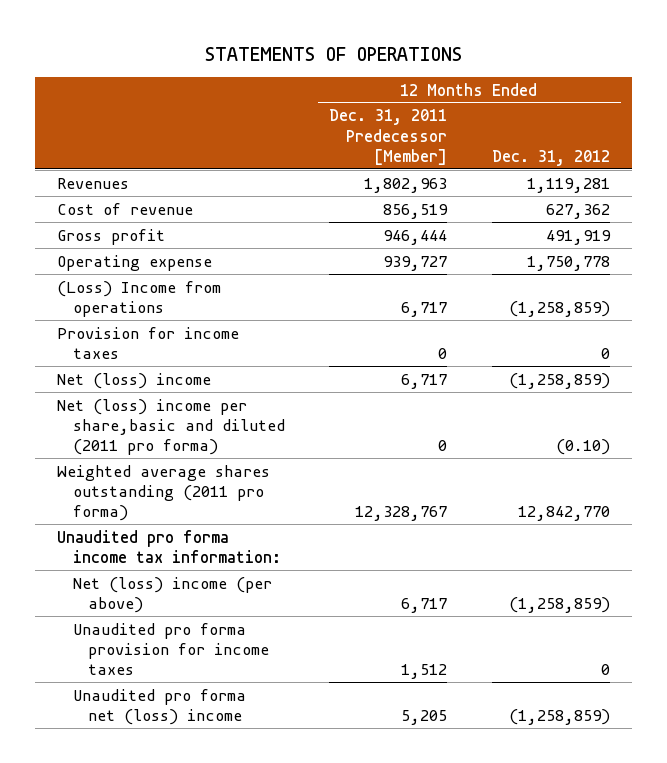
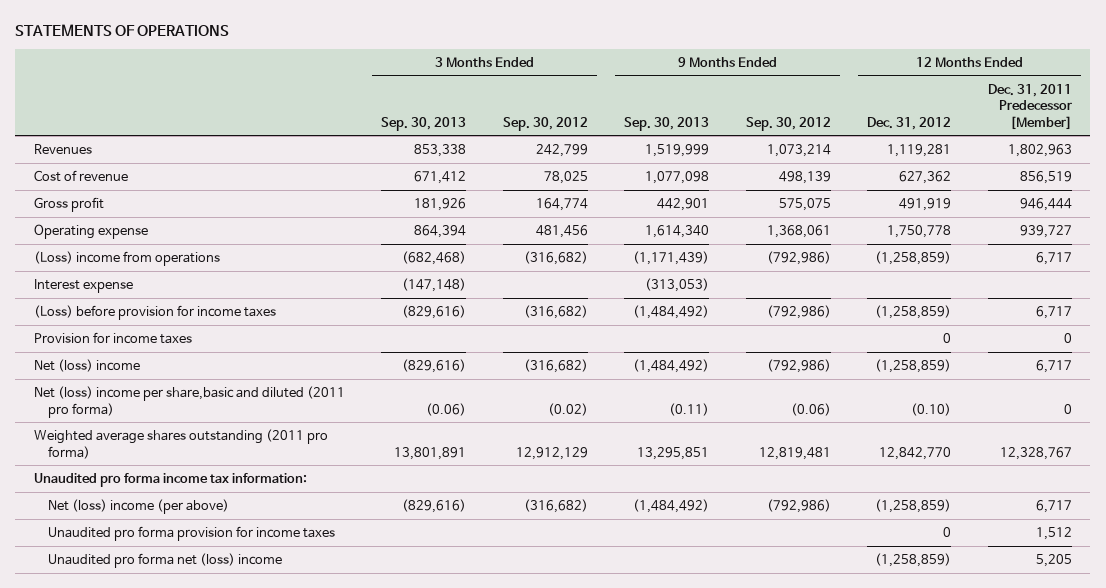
- | 12 Months Ended Dec. 31, 2011 Predecessor [Member] | 12 Months Ended Dec. 31, 2012
+ | 3 Months Ended Sep. 30, 2013 | 3 Months Ended Sep. 30, 2012 | 9 Months Ended Sep. 30, 2013 | 9 Months Ended Sep. 30, 2012 | 12 Months Ended Dec. 31, 2012 | 12 Months Ended Dec. 31, 2011 Predecessor [Member]
- (Loss) Income from operations | 6,717 | (1,258,859)
+ (Loss) income from operations | (682,468) | (316,682) | (1,171,439) | (792,986) | (1,258,859) | 6,717
+ Interest expense | (147,148) | | (313,053) | | |
+ (Loss) before provision for income taxes | (829,616) | (316,682) | (1,484,492) | (792,986) | (1,258,859) | 6,717

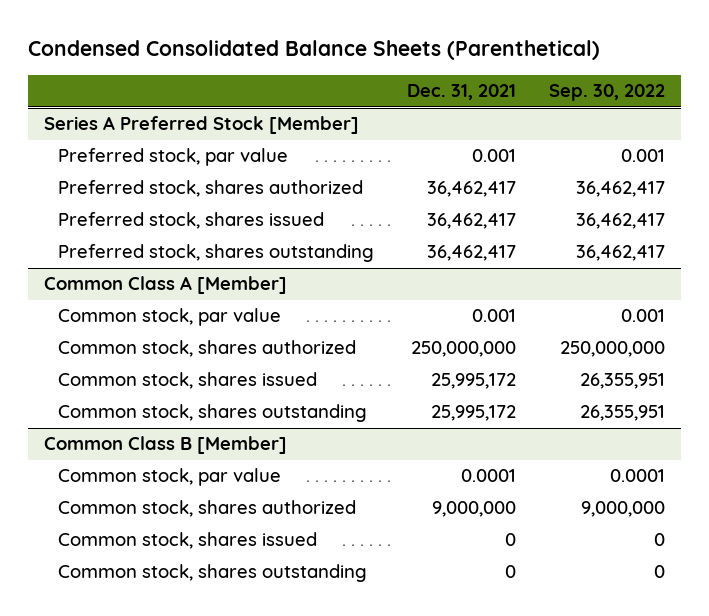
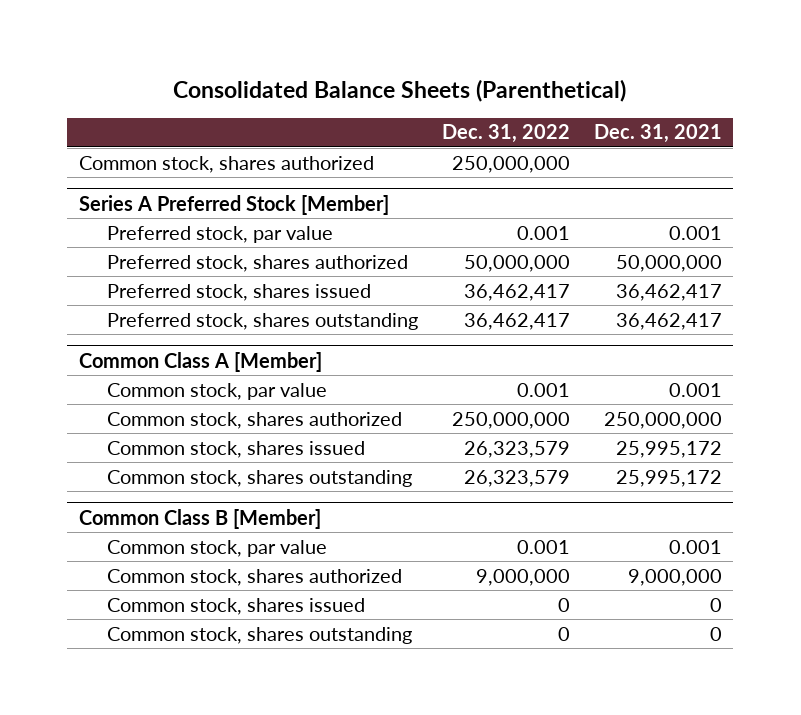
- Condensed Consolidated Balance Sheets (Parenthetical)
+ Consolidated Balance Sheets (Parenthetical)
- | Dec. 31, 2021 | Sep. 30, 2022
+ | Dec. 31, 2022 | Dec. 31, 2021
+ Common stock, shares authorized | 250,000,000 |
@ Series A Preferred Stock [Member]
- Preferred stock, shares authorized | 36,462,417 | 36,462,417
+ Preferred stock, shares authorized | 50,000,000 | 50,000,000
@ Common Class B [Member]
- Common stock, par value | 0.0001 | 0.0001
+ Common stock, par value | 0.001 | 0.001

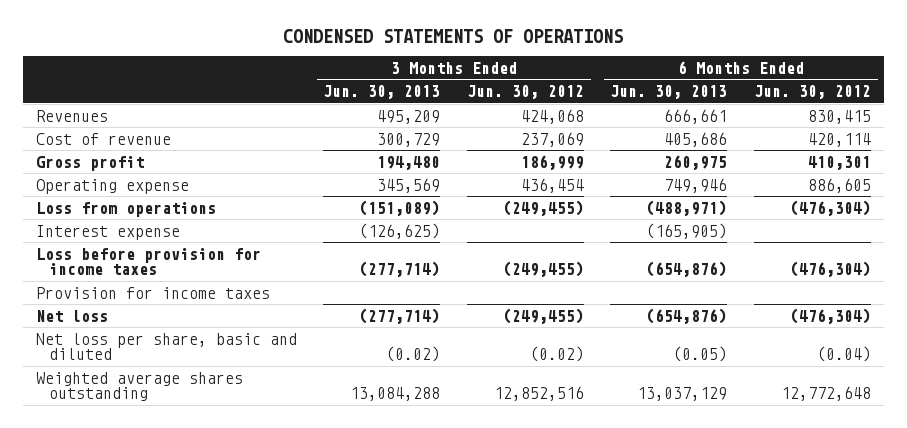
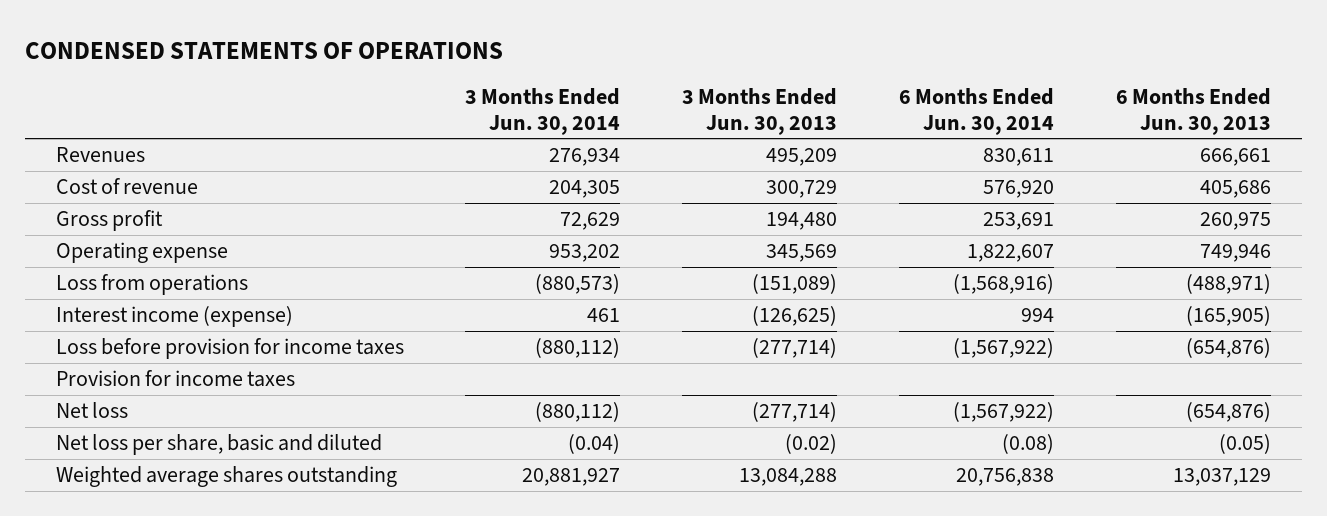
- | 3 Months Ended Jun. 30, 2013 | 3 Months Ended Jun. 30, 2012 | 6 Months Ended Jun. 30, 2013 | 6 Months Ended Jun. 30, 2012
+ | 3 Months Ended Jun. 30, 2014 | 3 Months Ended Jun. 30, 2013 | 6 Months Ended Jun. 30, 2014 | 6 Months Ended Jun. 30, 2013
- Interest expense | (126,625) | | (165,905) |
+ Interest income (expense) | 461 | (126,625) | 994 | (165,905)

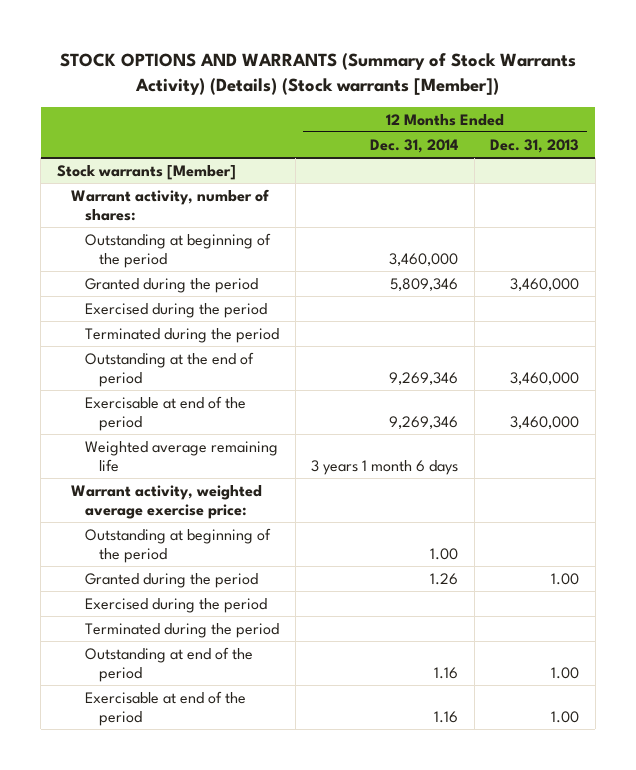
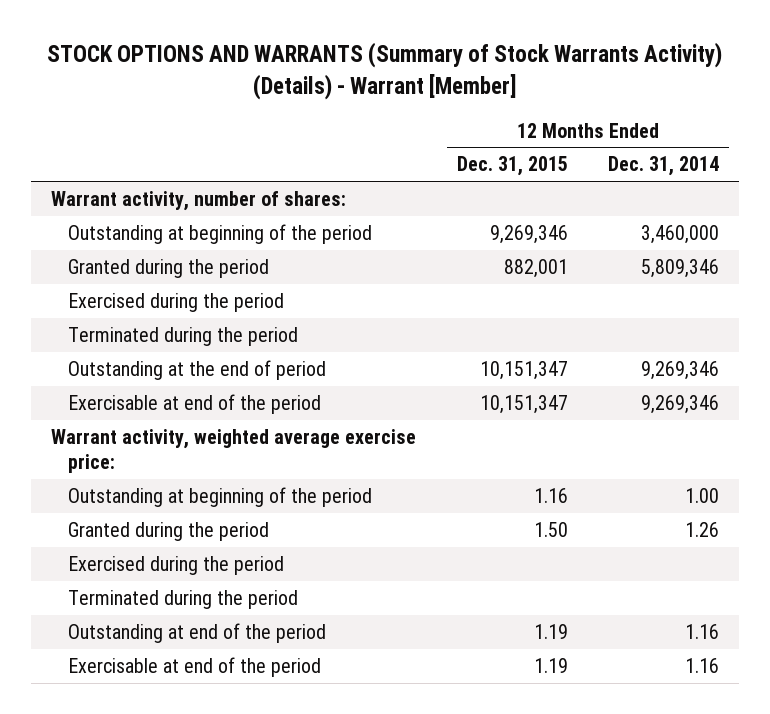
- STOCK OPTIONS AND WARRANTS (Summary of Stock Warrants Activity) (Details) (Stock warrants [Member])
+ STOCK OPTIONS AND WARRANTS (Summary of Stock Warrants Activity) (Details) - Warrant [Member]
- | 12 Months Ended Dec. 31, 2014 | 12 Months Ended Dec. 31, 2013
+ | 12 Months Ended Dec. 31, 2015 | 12 Months Ended Dec. 31, 2014
- Stock warrants [Member]
- Weighted average remaining life | 3 years 1 month 6 days |

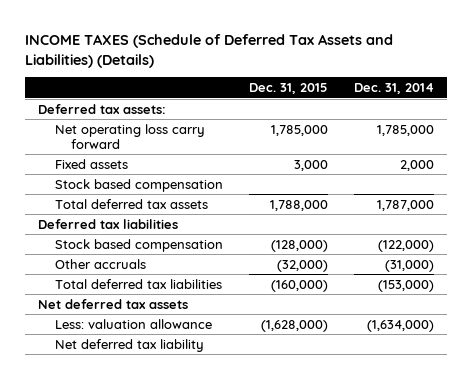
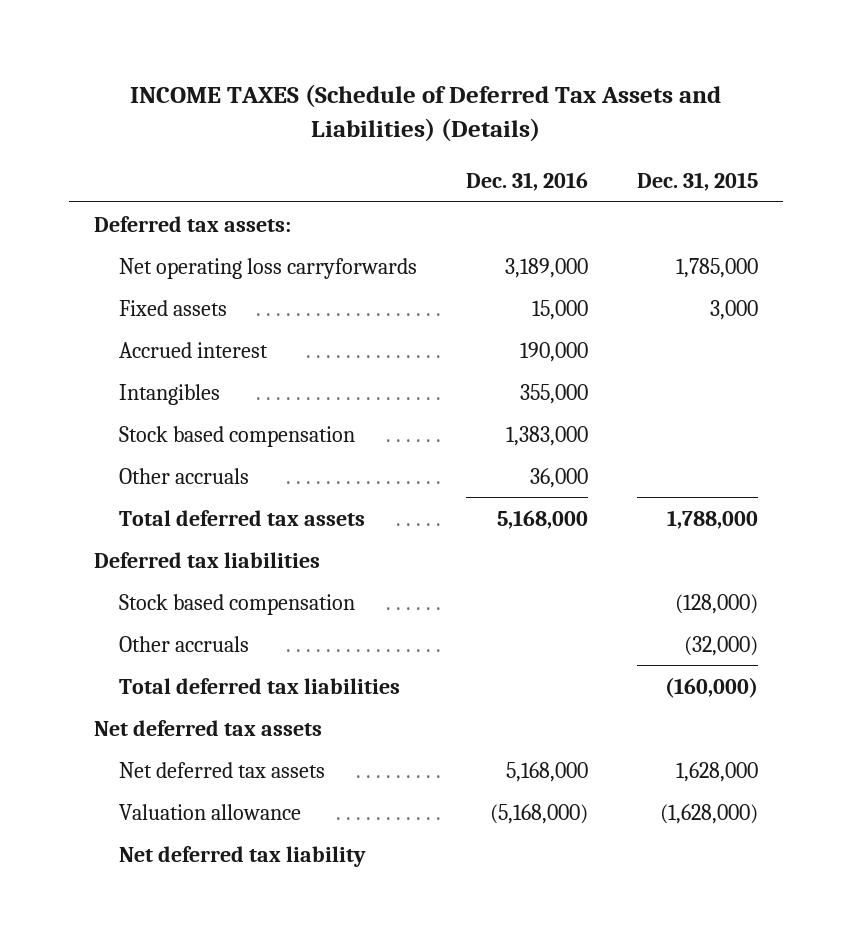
- | Dec. 31, 2015 | Dec. 31, 2014
+ | Dec. 31, 2016 | Dec. 31, 2015
- Net operating loss carry forward | 1,785,000 | 1,785,000
+ Net operating loss carryforwards | 3,189,000 | 1,785,000
+ Accrued interest | 190,000 |
+ Intangibles | 355,000 |
+ Other accruals | 36,000 |
- Less: valuation allowance | (1,628,000) | (1,634,000)
+ Net deferred tax assets | 5,168,000 | 1,628,000
+ Valuation allowance | (5,168,000) | (1,628,000)

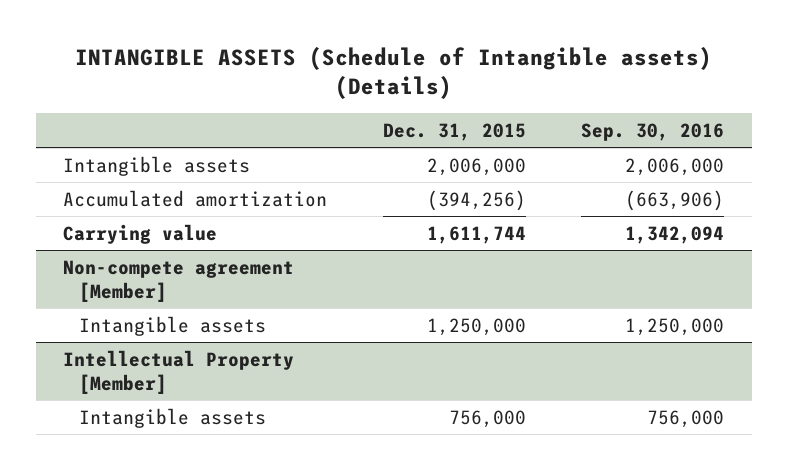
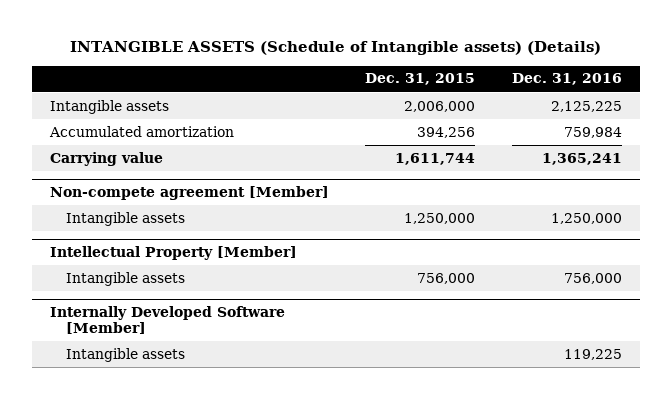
- | Dec. 31, 2015 | Sep. 30, 2016
+ | Dec. 31, 2015 | Dec. 31, 2016
- Accumulated amortization | (394,256) | (663,906)
+ Accumulated amortization | 394,256 | 759,984
+ Internally Developed Software [Member]
+ Intangible assets | | 119,225

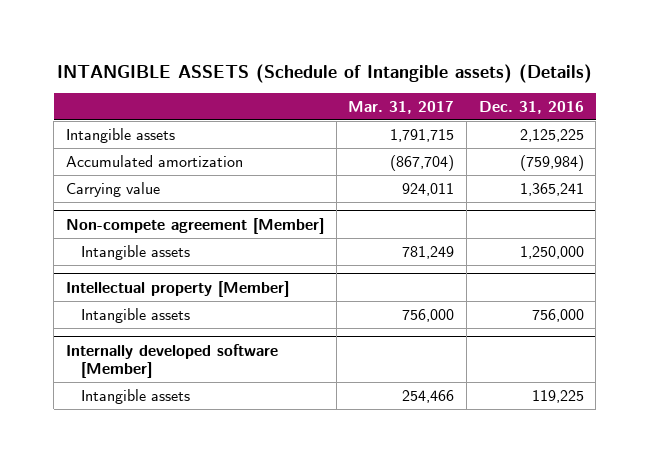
- | Dec. 31, 2015 | Dec. 31, 2016
+ | Mar. 31, 2017 | Dec. 31, 2016
- Accumulated amortization | 394,256 | 759,984
+ Accumulated amortization | (867,704) | (759,984)
- Intellectual Property [Member]
+ Intellectual property [Member]
- Internally Developed Software [Member]
+ Internally developed software [Member]

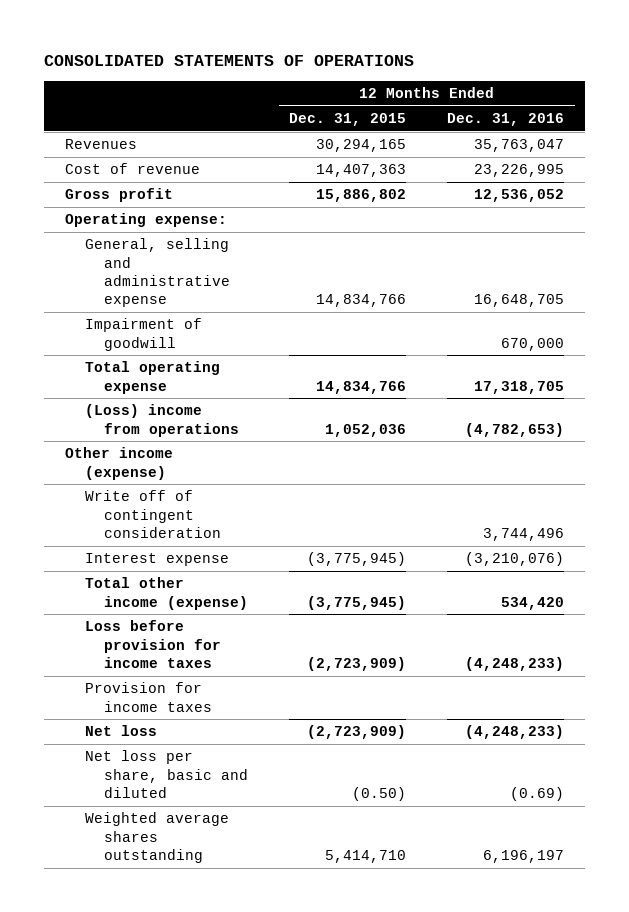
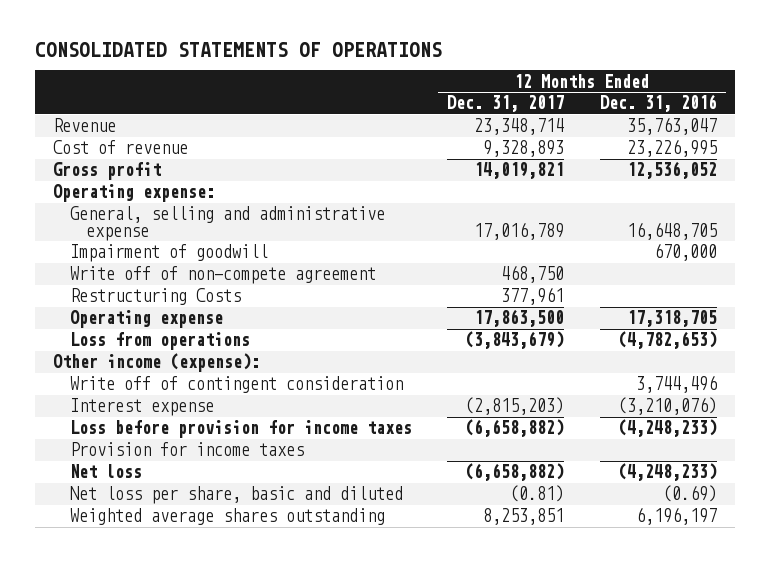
- | 12 Months Ended Dec. 31, 2015 | 12 Months Ended Dec. 31, 2016
+ | 12 Months Ended Dec. 31, 2017 | 12 Months Ended Dec. 31, 2016
- Revenues | 30,294,165 | 35,763,047
+ Revenue | 23,348,714 | 35,763,047
- Total operating expense | 14,834,766 | 17,318,705
- (Loss) income from operations | 1,052,036 | (4,782,653)
- Other income (expense)
+ Write off of non-compete agreement | 468,750 |
+ Restructuring Costs | 377,961 |
+ Operating expense | 17,863,500 | 17,318,705
+ Loss from operations | (3,843,679) | (4,782,653)
+ Other income (expense):
- Total other income (expense) | (3,775,945) | 534,420

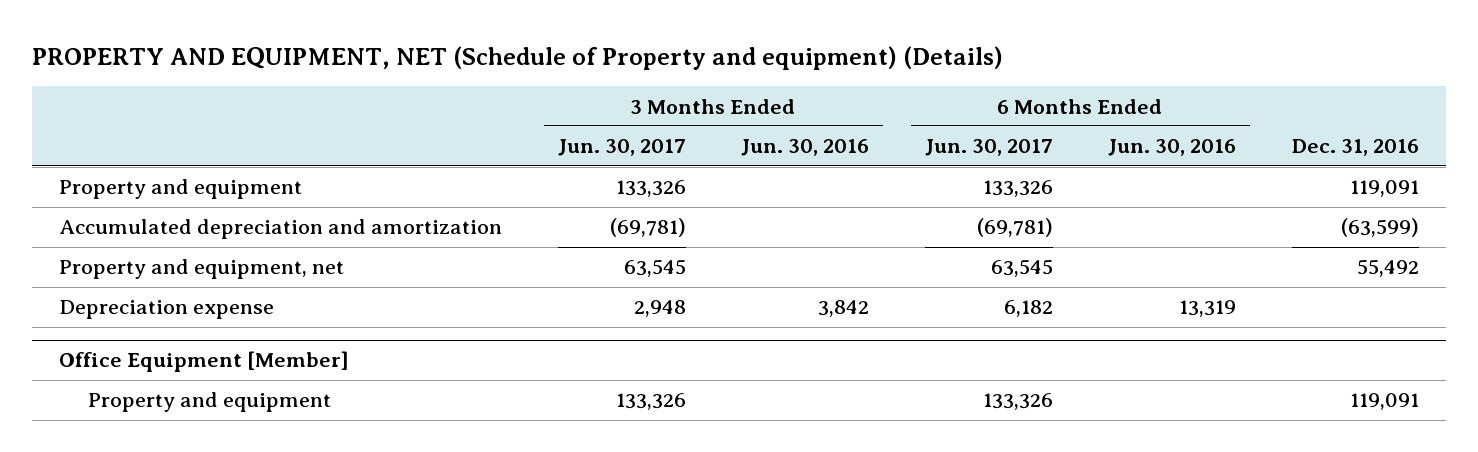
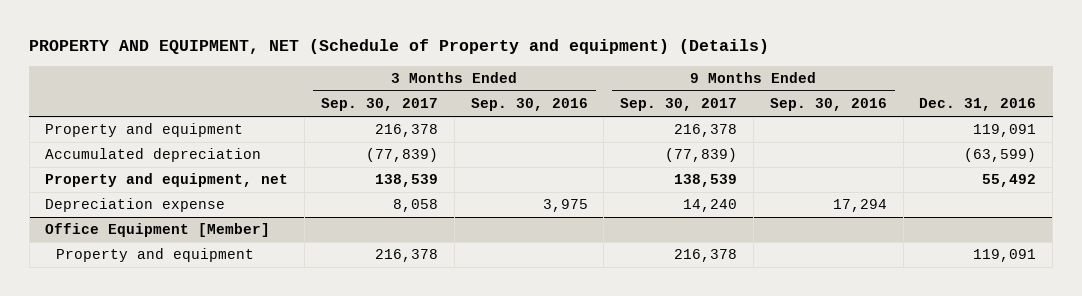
- | 3 Months Ended Jun. 30, 2017 | 3 Months Ended Jun. 30, 2016 | 6 Months Ended Jun. 30, 2017 | 6 Months Ended Jun. 30, 2016 | Dec. 31, 2016
+ | 3 Months Ended Sep. 30, 2017 | 3 Months Ended Sep. 30, 2016 | 9 Months Ended Sep. 30, 2017 | 9 Months Ended Sep. 30, 2016 | Dec. 31, 2016
- Accumulated depreciation and amortization | (69,781) | | (69,781) | | (63,599)
+ Accumulated depreciation | (77,839) | | (77,839) | | (63,599)

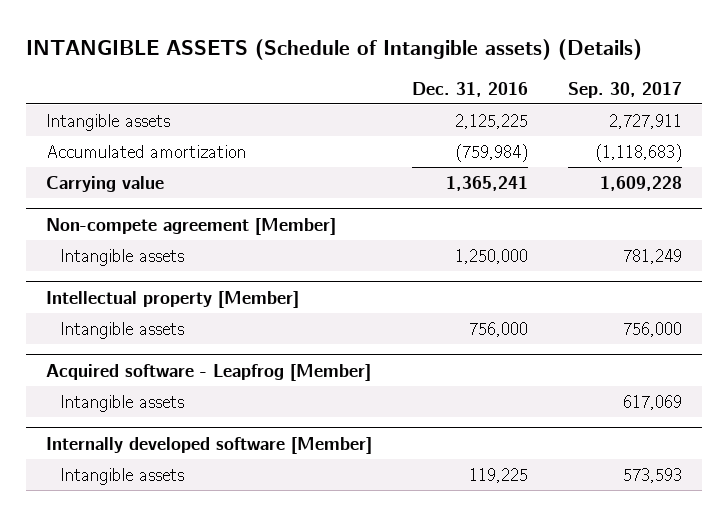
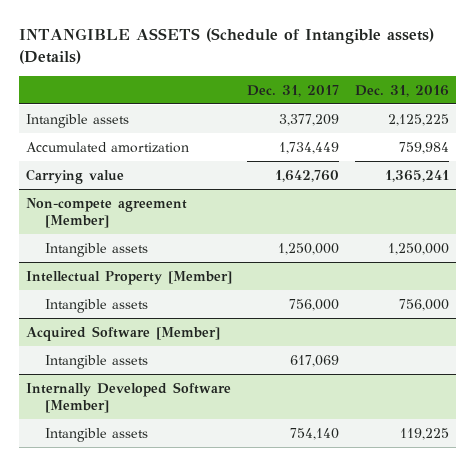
- | Dec. 31, 2016 | Sep. 30, 2017
+ | Dec. 31, 2017 | Dec. 31, 2016
- Accumulated amortization | (759,984) | (1,118,683)
+ Accumulated amortization | 1,734,449 | 759,984
- Intellectual property [Member]
+ Intellectual Property [Member]
- Acquired software - Leapfrog [Member]
+ Acquired Software [Member]
- Internally developed software [Member]
+ Internally Developed Software [Member]

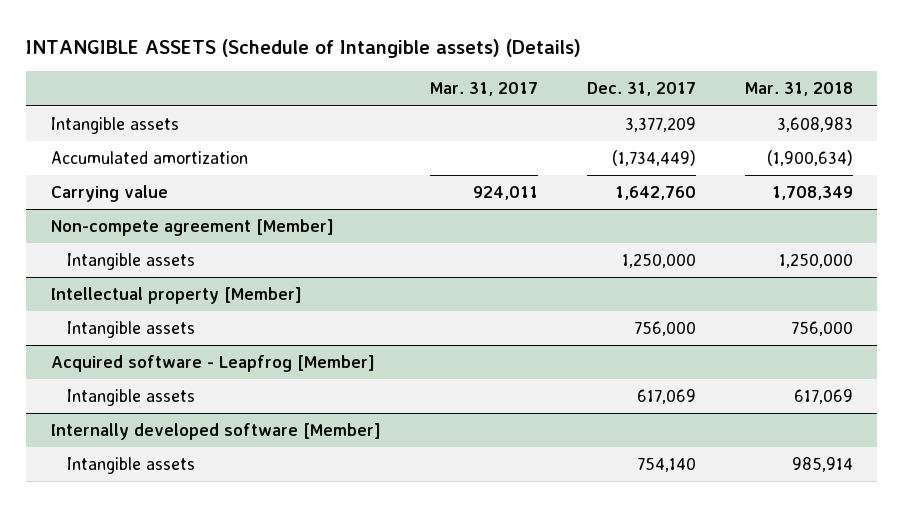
- | Dec. 31, 2017 | Dec. 31, 2016
+ | Mar. 31, 2017 | Dec. 31, 2017 | Mar. 31, 2018
- Accumulated amortization | 1,734,449 | 759,984
+ Accumulated amortization | | (1,734,449) | (1,900,634)
- Intellectual Property [Member]
+ Intellectual property [Member]
- Acquired Software [Member]
+ Acquired software - Leapfrog [Member]
- Internally Developed Software [Member]
+ Internally developed software [Member]

